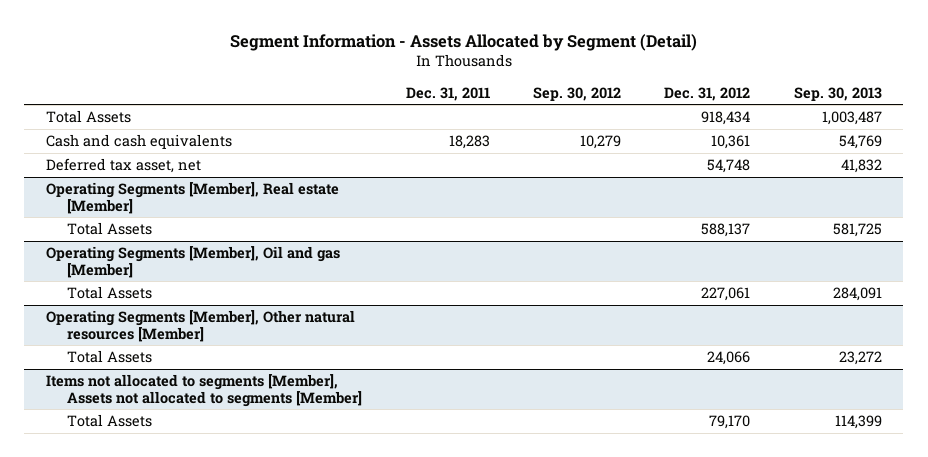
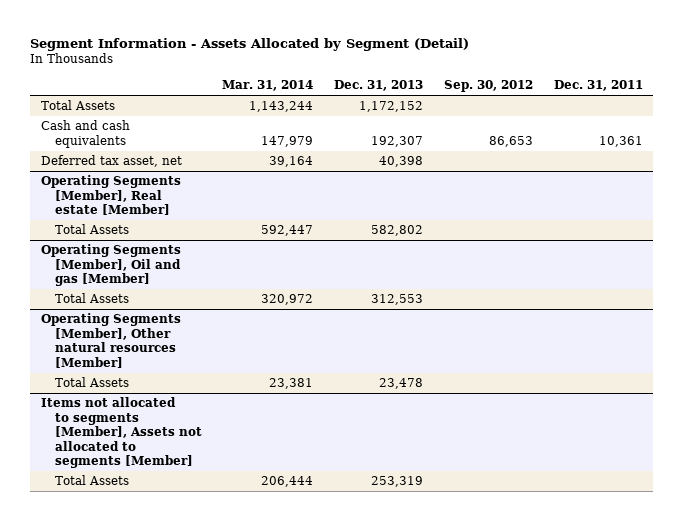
- | Dec. 31, 2011 | Sep. 30, 2012 | Dec. 31, 2012 | Sep. 30, 2013
+ | Mar. 31, 2014 | Dec. 31, 2013 | Sep. 30, 2012 | Dec. 31, 2011
- Cash and cash equivalents | 18,283 | 10,279 | 10,361 | 54,769
+ Cash and cash equivalents | 147,979 | 192,307 | 86,653 | 10,361

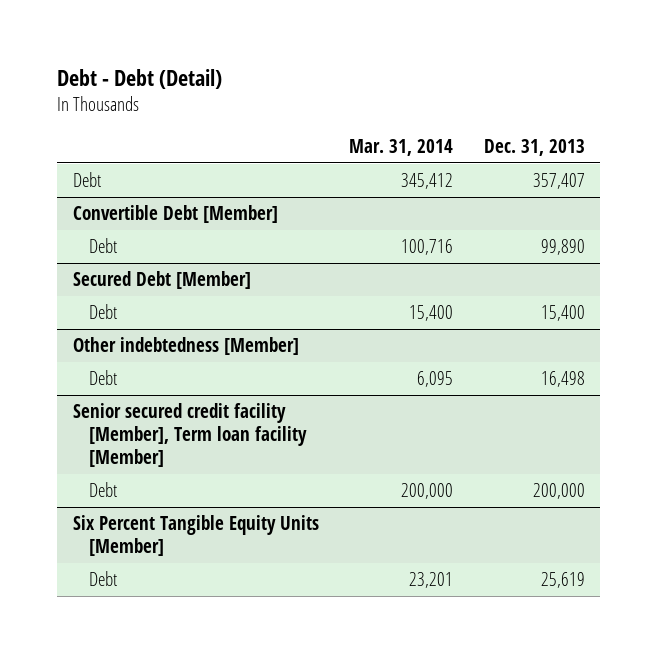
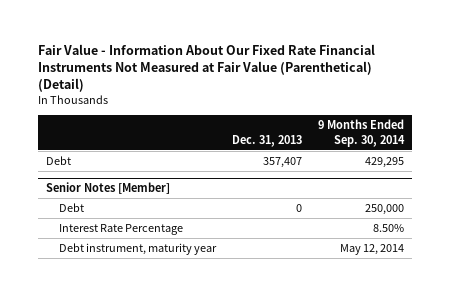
- Debt - Debt (Detail)
+ Fair Value - Information About Our Fixed Rate Financial Instruments Not Measured at Fair Value (Parenthetical) (Detail)
- | Mar. 31, 2014 | Dec. 31, 2013
+ | Dec. 31, 2013 | 9 Months Ended Sep. 30, 2014
- Convertible Debt [Member]
- Debt | 100,716 | 99,890
- Secured Debt [Member]
- Debt | 15,400 | 15,400
- Other indebtedness [Member]
- Debt | 6,095 | 16,498
- Senior secured credit facility [Member], Term loan facility [Member]
- Debt | 200,000 | 200,000
- Six Percent Tangible Equity Units [Member]
- Debt | 23,201 | 25,619
+ Senior Notes [Member]
+ Debt | 0 | 250,000
+ Interest Rate Percentage | | 8.50%
+ Debt instrument, maturity year | | May 12, 2014

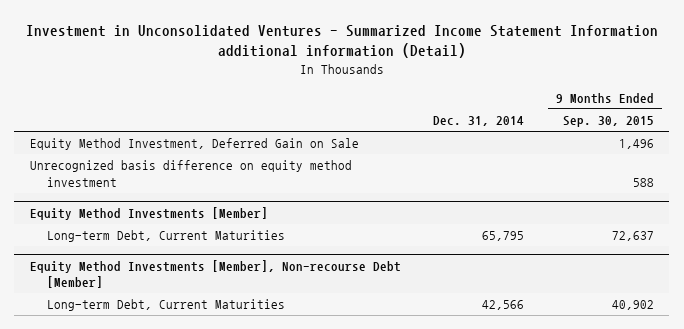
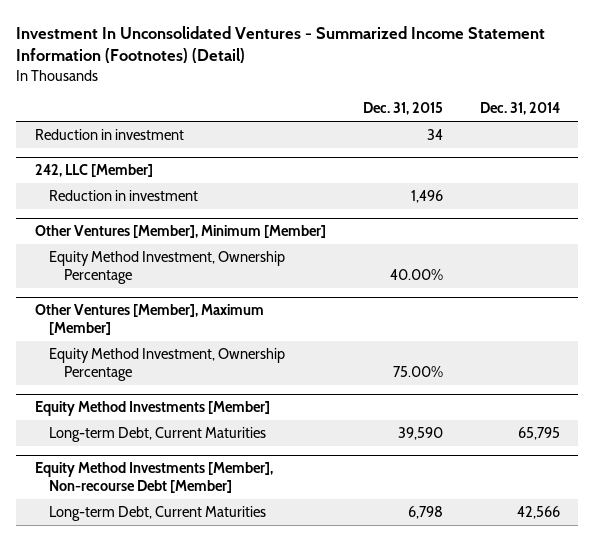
- Investment in Unconsolidated Ventures - Summarized Income Statement Information additional information (Detail)
+ Investment In Unconsolidated Ventures - Summarized Income Statement Information (Footnotes) (Detail)
- | Dec. 31, 2014 | 9 Months Ended Sep. 30, 2015
+ | Dec. 31, 2015 | Dec. 31, 2014
- Equity Method Investment, Deferred Gain on Sale | | 1,496
- Unrecognized basis difference on equity method investment | | 588
+ Reduction in investment | 34 |
+ 242, LLC [Member]
+ Reduction in investment | 1,496 |
+ Other Ventures [Member], Minimum [Member]
+ Equity Method Investment, Ownership Percentage | 40.00% |
+ Other Ventures [Member], Maximum [Member]
+ Equity Method Investment, Ownership Percentage | 75.00% |

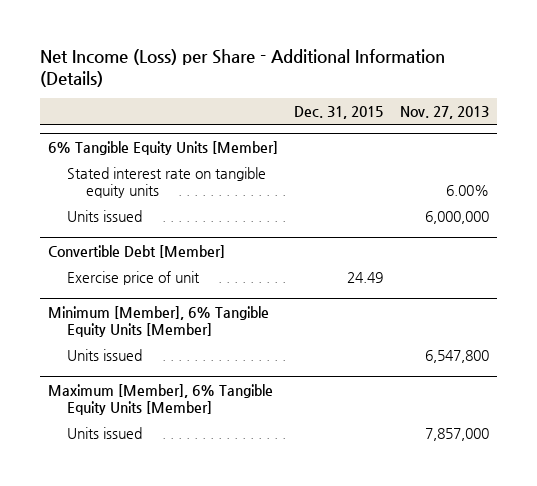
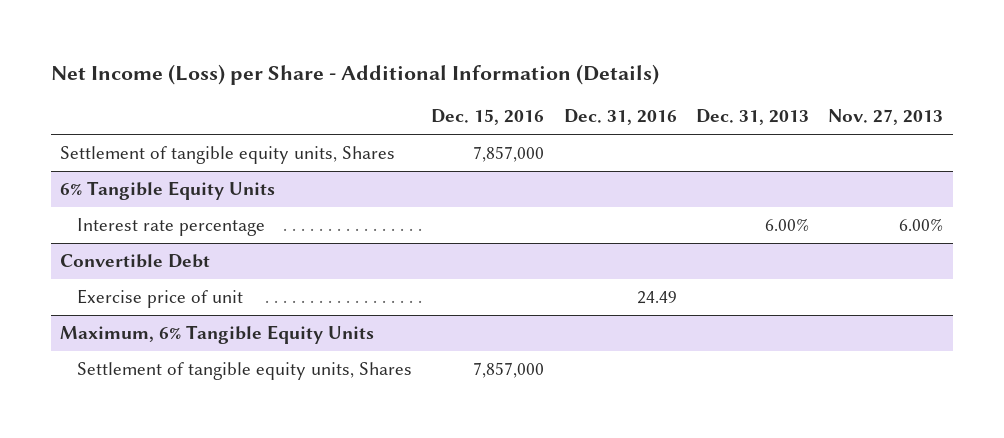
- | Dec. 31, 2015 | Nov. 27, 2013
+ | Dec. 15, 2016 | Dec. 31, 2016 | Dec. 31, 2013 | Nov. 27, 2013
- 6% Tangible Equity Units [Member]
- Stated interest rate on tangible equity units | | 6.00%
- Units issued | | 6,000,000
- Convertible Debt [Member]
+ Settlement of tangible equity units, Shares | 7,857,000 | | |
+ 6% Tangible Equity Units
+ Interest rate percentage | | | 6.00% | 6.00%
+ Convertible Debt
- Minimum [Member], 6% Tangible Equity Units [Member]
- Units issued | | 6,547,800
- Maximum [Member], 6% Tangible Equity Units [Member]
- Units issued | | 7,857,000
+ Maximum, 6% Tangible Equity Units
+ Settlement of tangible equity units, Shares | 7,857,000 | | |

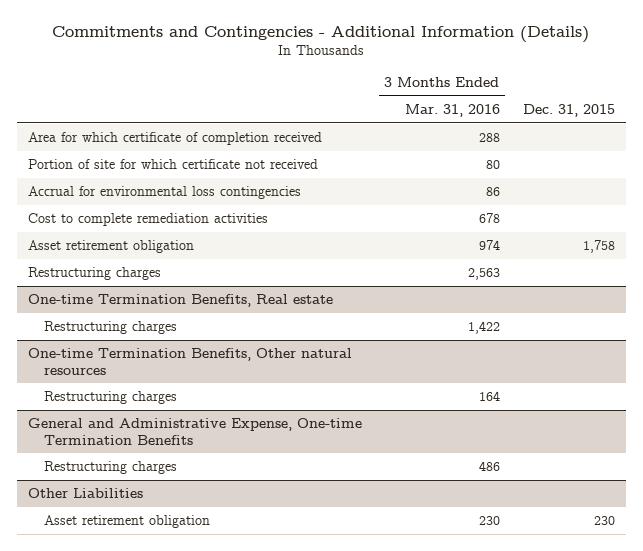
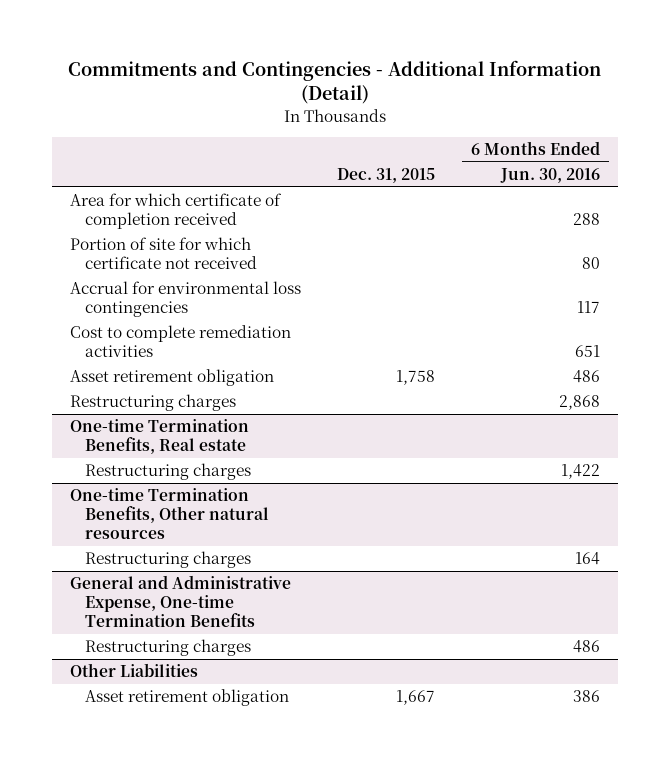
- Commitments and Contingencies - Additional Information (Details)
+ Commitments and Contingencies - Additional Information (Detail)
- | 3 Months Ended Mar. 31, 2016 | Dec. 31, 2015
+ | Dec. 31, 2015 | 6 Months Ended Jun. 30, 2016
@ Other Liabilities
- Asset retirement obligation | 230 | 230
+ Asset retirement obligation | 1,667 | 386

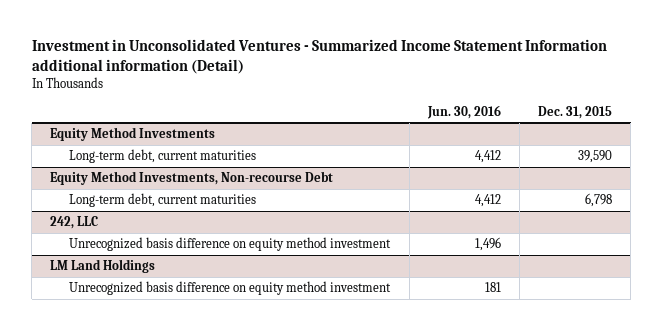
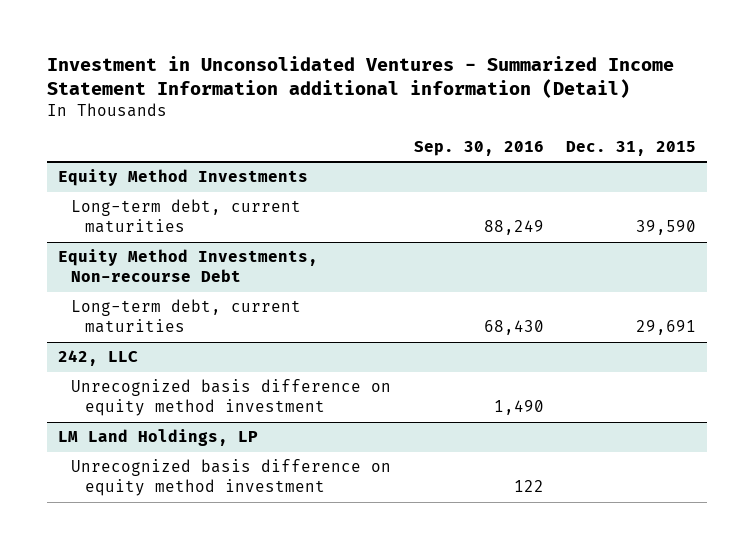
- | Jun. 30, 2016 | Dec. 31, 2015
+ | Sep. 30, 2016 | Dec. 31, 2015
@ Equity Method Investments, Non-recourse Debt
- Long-term debt, current maturities | 4,412 | 6,798
+ Long-term debt, current maturities | 68,430 | 29,691
- LM Land Holdings
+ LM Land Holdings, LP

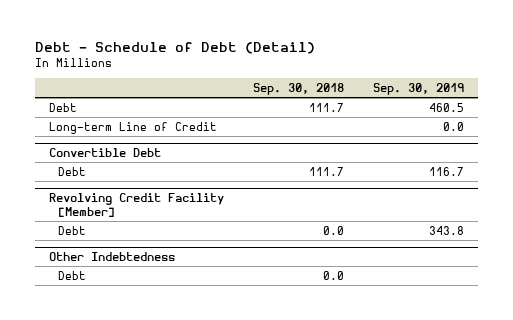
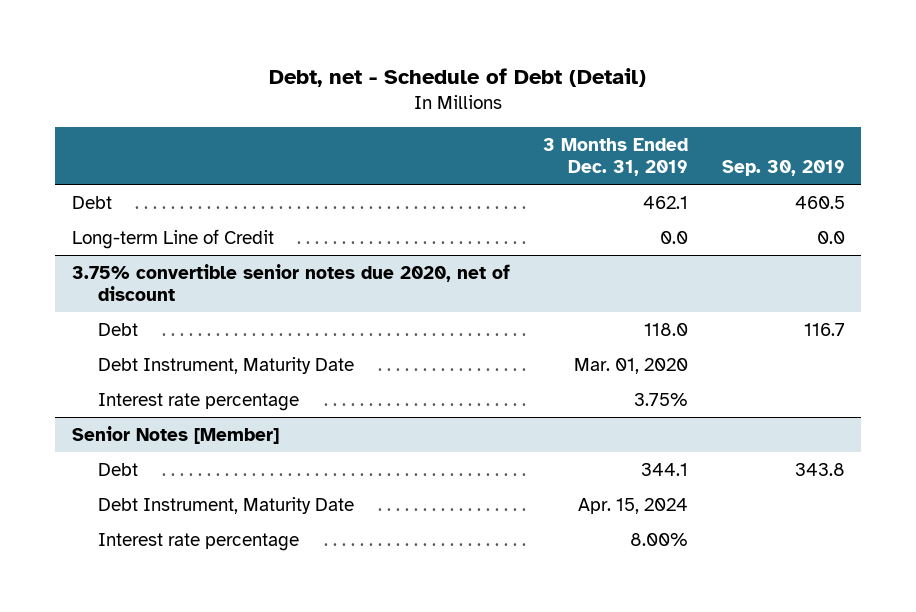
- Debt - Schedule of Debt (Detail)
+ Debt, net - Schedule of Debt (Detail)
- | Sep. 30, 2018 | Sep. 30, 2019
+ | 3 Months Ended Dec. 31, 2019 | Sep. 30, 2019
- Convertible Debt
+ 3.75% convertible senior notes due 2020, net of discount
- Revolving Credit Facility [Member]
+ Debt Instrument, Maturity Date | Mar. 01, 2020 |
+ Interest rate percentage | 3.75% |
+ Senior Notes [Member]
- Other Indebtedness
- Debt | 0.0 |
+ Debt Instrument, Maturity Date | Apr. 15, 2024 |
+ Interest rate percentage | 8.00% |

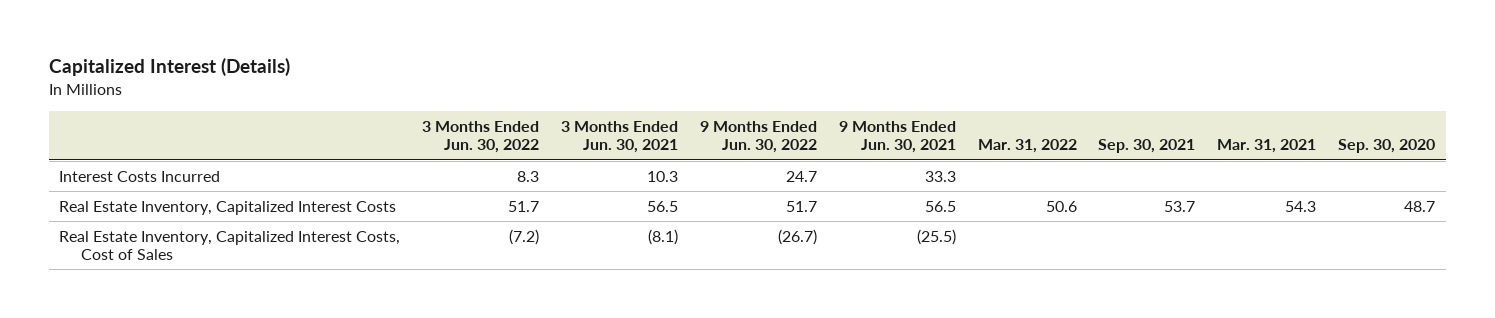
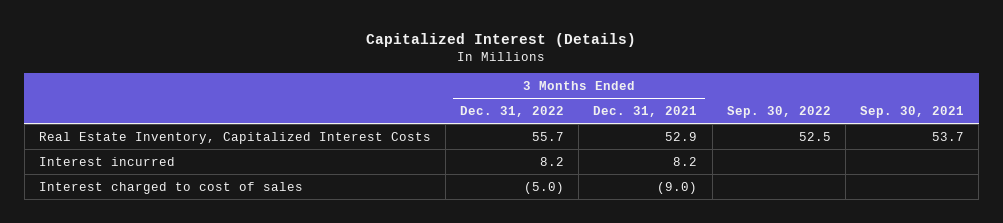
- | 3 Months Ended Jun. 30, 2022 | 3 Months Ended Jun. 30, 2021 | 9 Months Ended Jun. 30, 2022 | 9 Months Ended Jun. 30, 2021 | Mar. 31, 2022 | Sep. 30, 2021 | Mar. 31, 2021 | Sep. 30, 2020
+ | 3 Months Ended Dec. 31, 2022 | 3 Months Ended Dec. 31, 2021 | Sep. 30, 2022 | Sep. 30, 2021
- Interest Costs Incurred | 8.3 | 10.3 | 24.7 | 33.3 | | | |
- Real Estate Inventory, Capitalized Interest Costs, Cost of Sales | (7.2) | (8.1) | (26.7) | (25.5) | | | |
+ Interest incurred | 8.2 | 8.2 | |
+ Interest charged to cost of sales | (5.0) | (9.0) | |

